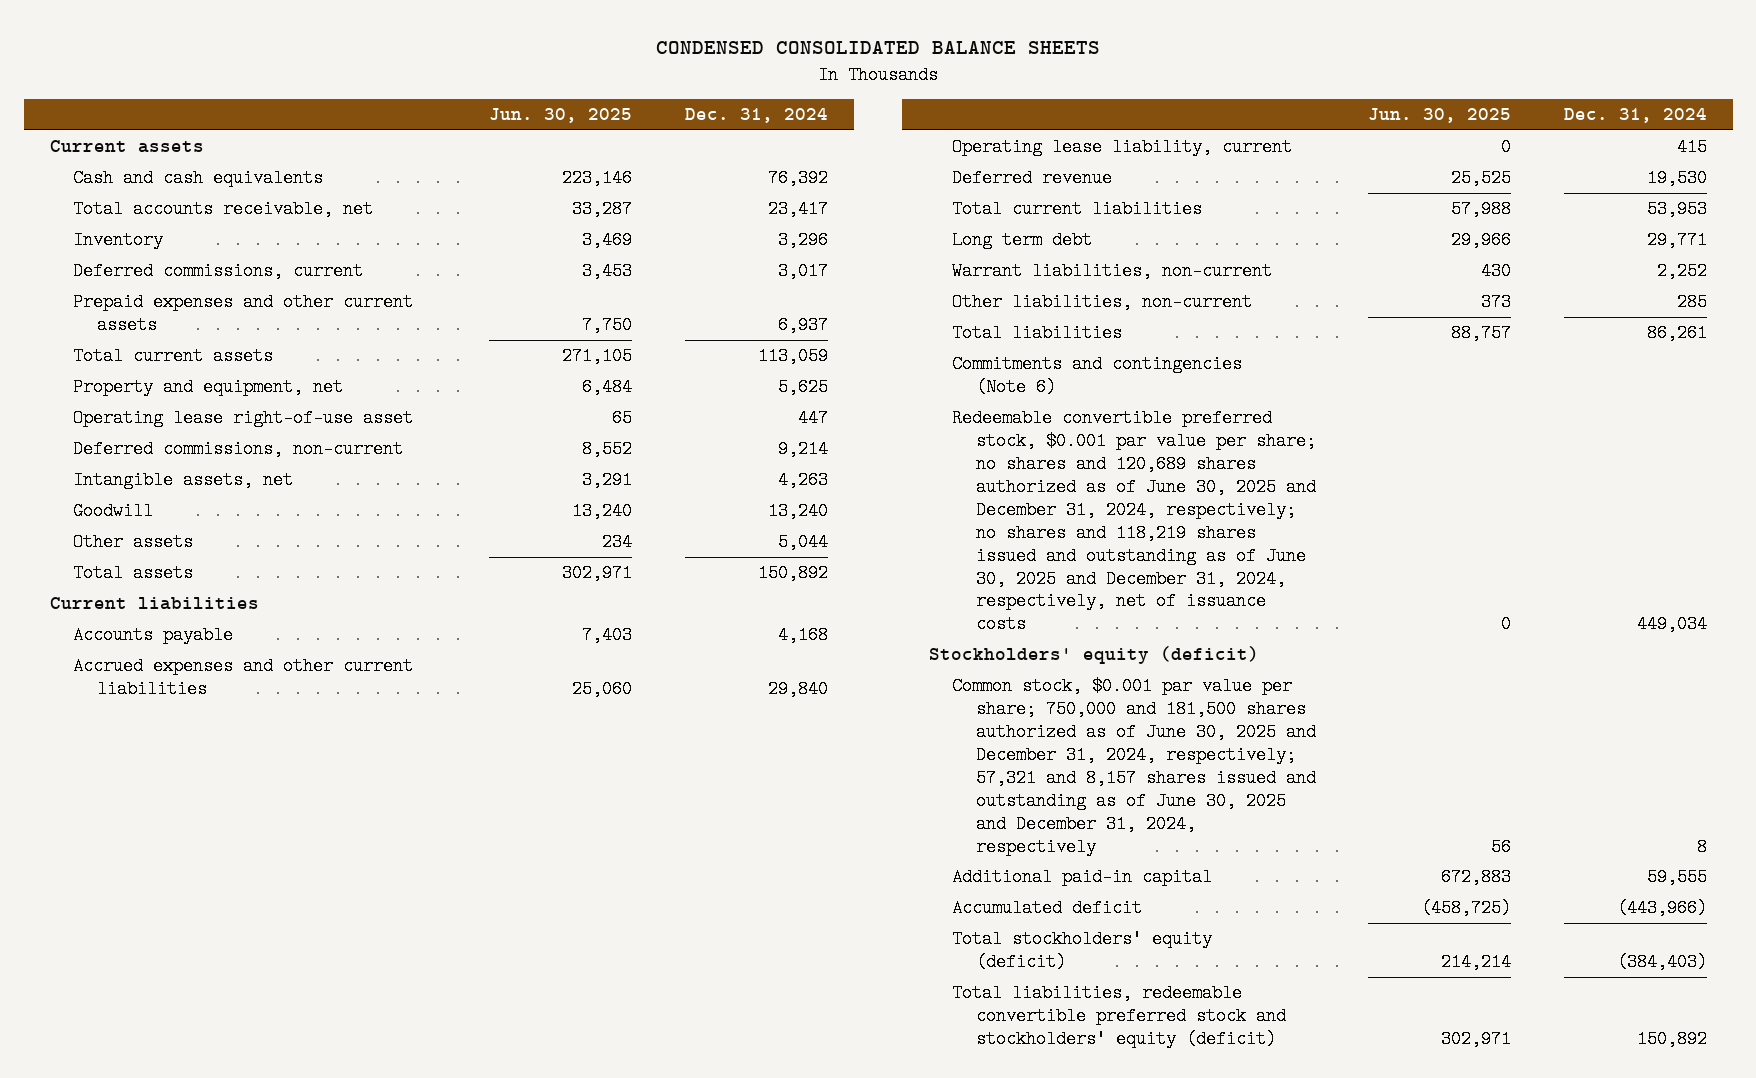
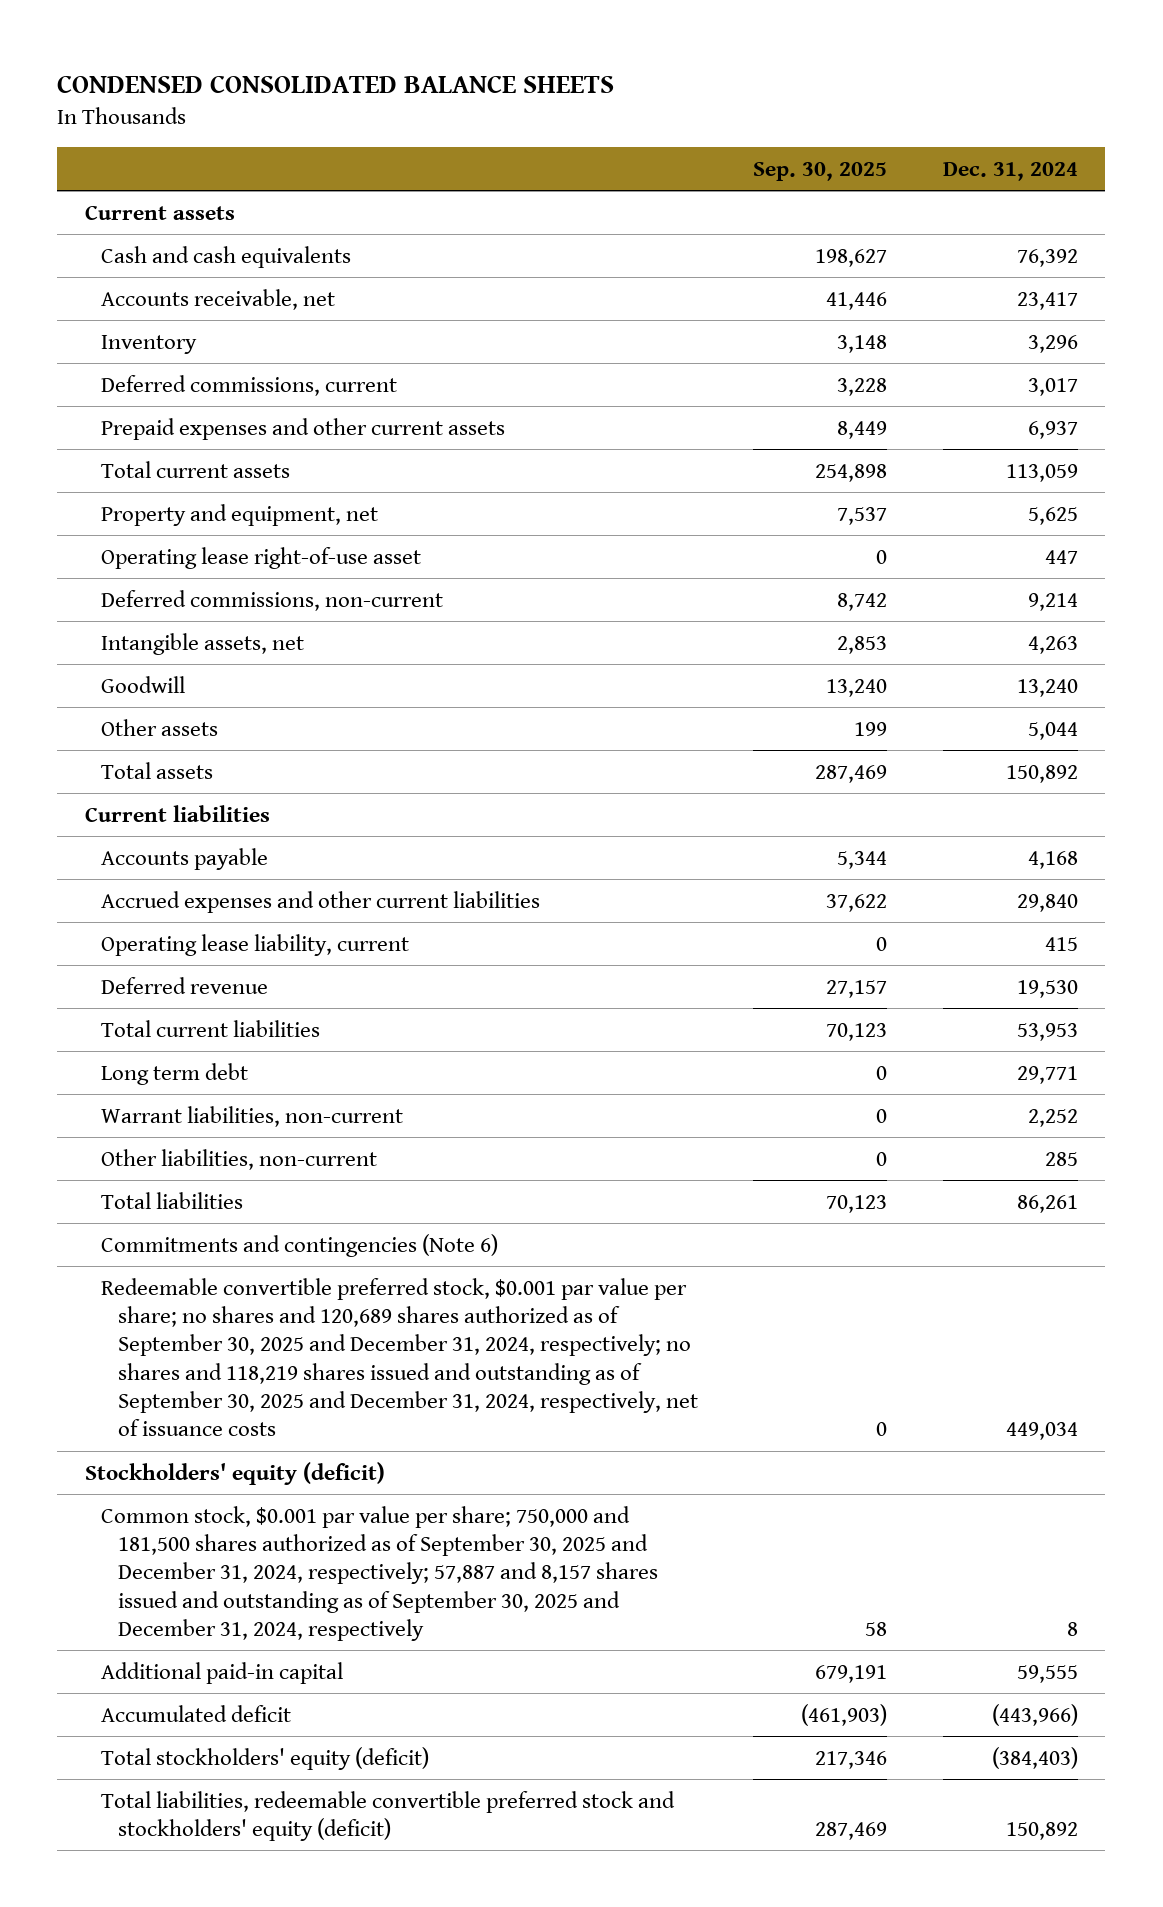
- | Jun. 30, 2025 | Dec. 31, 2024
+ | Sep. 30, 2025 | Dec. 31, 2024
- Total accounts receivable, net | 33,287 | 23,417
+ Accounts receivable, net | 41,446 | 23,417
- Redeemable convertible preferred stock, $0.001 par value per share; no shares and 120,689 shares authorized as of June 30, 2025 and December 31, 2024, respectively; no shares and 118,219 shares issued and outstanding as of June 30, 2025 and December 31, 2024, respectively, net of issuance costs | 0 | 449,034
+ Redeemable convertible preferred stock, $0.001 par value per share; no shares and 120,689 shares authorized as of September 30, 2025 and December 31, 2024, respectively; no shares and 118,219 shares issued and outstanding as of September 30, 2025 and December 31, 2024, respectively, net of issuance costs | 0 | 449,034
- Common stock, $0.001 par value per share; 750,000 and 181,500 shares authorized as of June 30, 2025 and December 31, 2024, respectively; 57,321 and 8,157 shares issued and outstanding as of June 30, 2025 and December 31, 2024, respectively | 56 | 8
+ Common stock, $0.001 par value per share; 750,000 and 181,500 shares authorized as of September 30, 2025 and December 31, 2024, respectively; 57,887 and 8,157 shares issued and outstanding as of September 30, 2025 and December 31, 2024, respectively | 58 | 8

